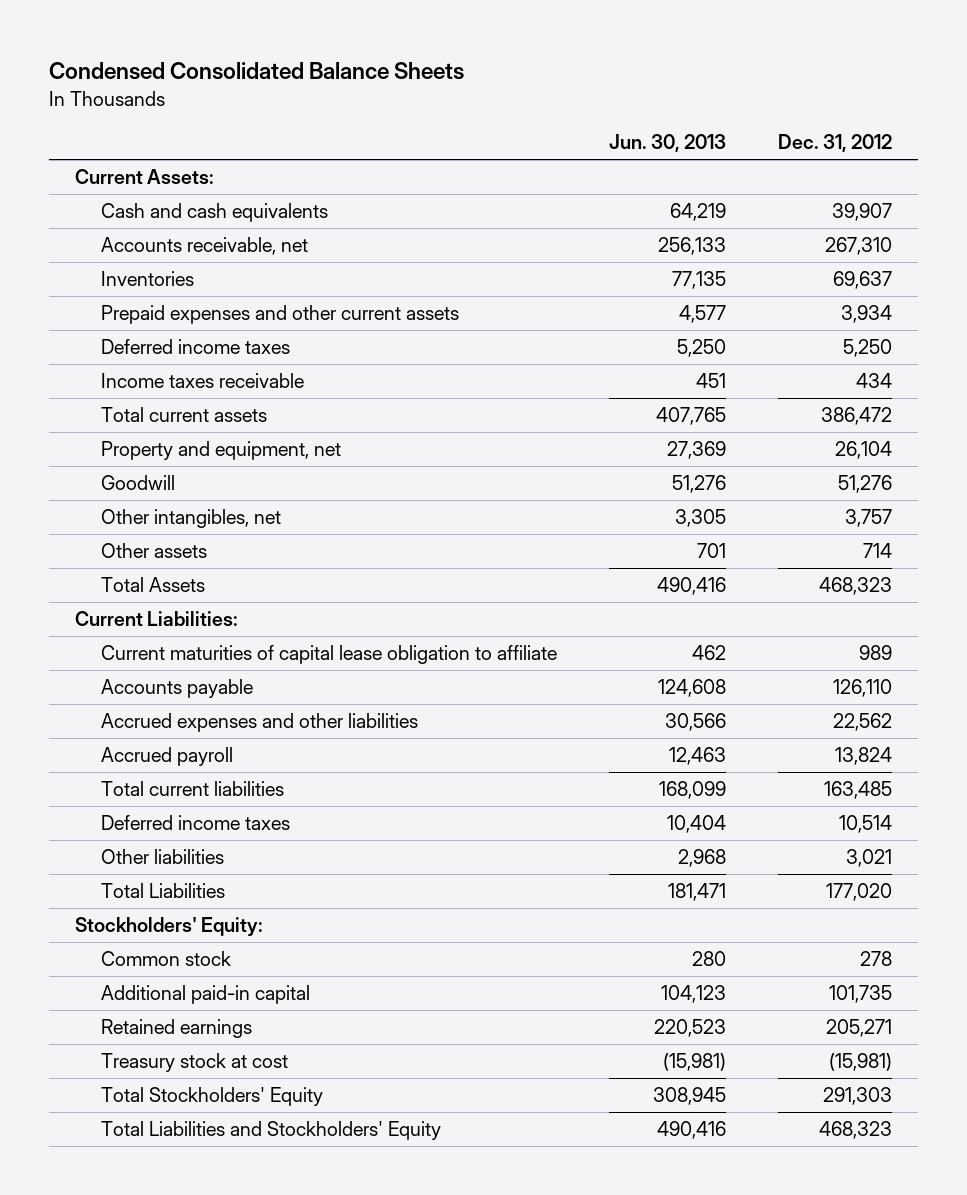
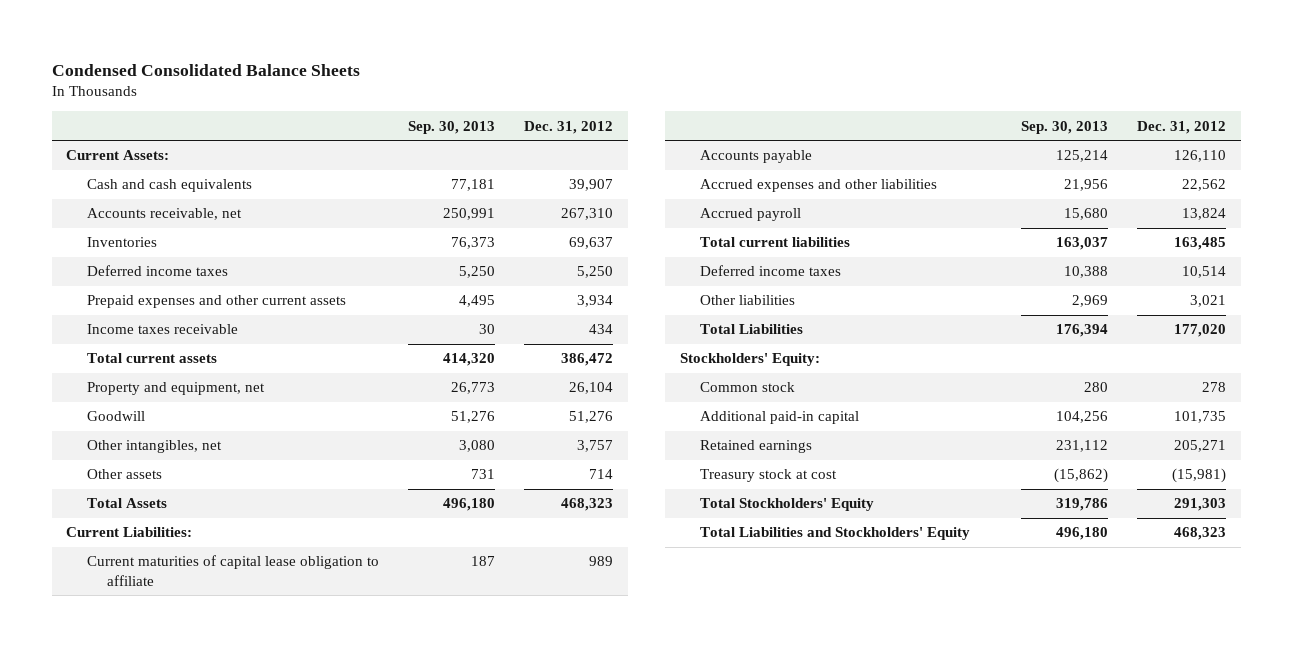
- | Jun. 30, 2013 | Dec. 31, 2012
+ | Sep. 30, 2013 | Dec. 31, 2012
moved down: Prepaid expenses and other current assets | 4,495 | 3,934

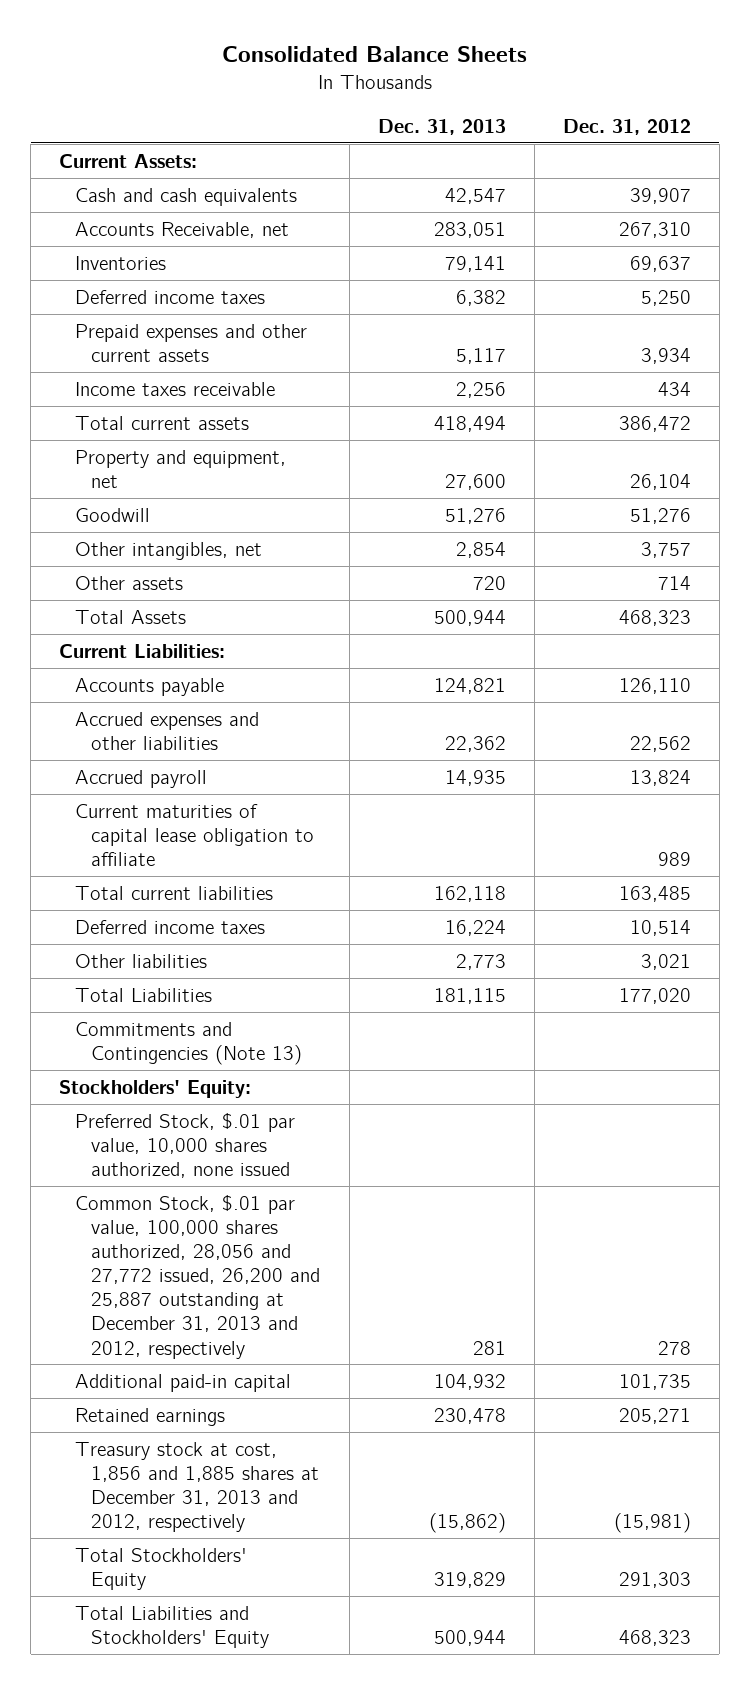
- Condensed Consolidated Balance Sheets
+ Consolidated Balance Sheets
- | Sep. 30, 2013 | Dec. 31, 2012
+ | Dec. 31, 2013 | Dec. 31, 2012
- Accounts receivable, net | 250,991 | 267,310
+ Accounts Receivable, net | 283,051 | 267,310
moved down: Current maturities of capital lease obligation to affiliate | | 989
+ Commitments and Contingencies (Note 13)
- Common stock | 280 | 278
+ Preferred Stock, $.01 par value, 10,000 shares authorized, none issued
+ Common Stock, $.01 par value, 100,000 shares authorized, 28,056 and 27,772 issued, 26,200 and 25,887 outstanding at December 31, 2013 and 2012, respectively | 281 | 278
- Treasury stock at cost | (15,862) | (15,981)
+ Treasury stock at cost, 1,856 and 1,885 shares at December 31, 2013 and 2012, respectively | (15,862) | (15,981)

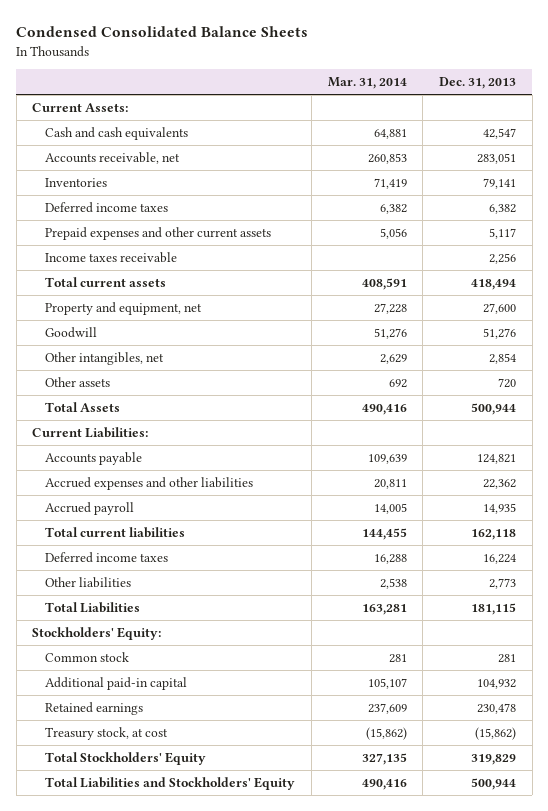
- Consolidated Balance Sheets
+ Condensed Consolidated Balance Sheets
- | Dec. 31, 2013 | Dec. 31, 2012
+ | Mar. 31, 2014 | Dec. 31, 2013
- Accounts Receivable, net | 283,051 | 267,310
+ Accounts receivable, net | 260,853 | 283,051
- Current maturities of capital lease obligation to affiliate | | 989
- Commitments and Contingencies (Note 13)
- Preferred Stock, $.01 par value, 10,000 shares authorized, none issued
- Common Stock, $.01 par value, 100,000 shares authorized, 28,056 and 27,772 issued, 26,200 and 25,887 outstanding at December 31, 2013 and 2012, respectively | 281 | 278
+ Common stock | 281 | 281
- Treasury stock at cost, 1,856 and 1,885 shares at December 31, 2013 and 2012, respectively | (15,862) | (15,981)
+ Treasury stock, at cost | (15,862) | (15,862)

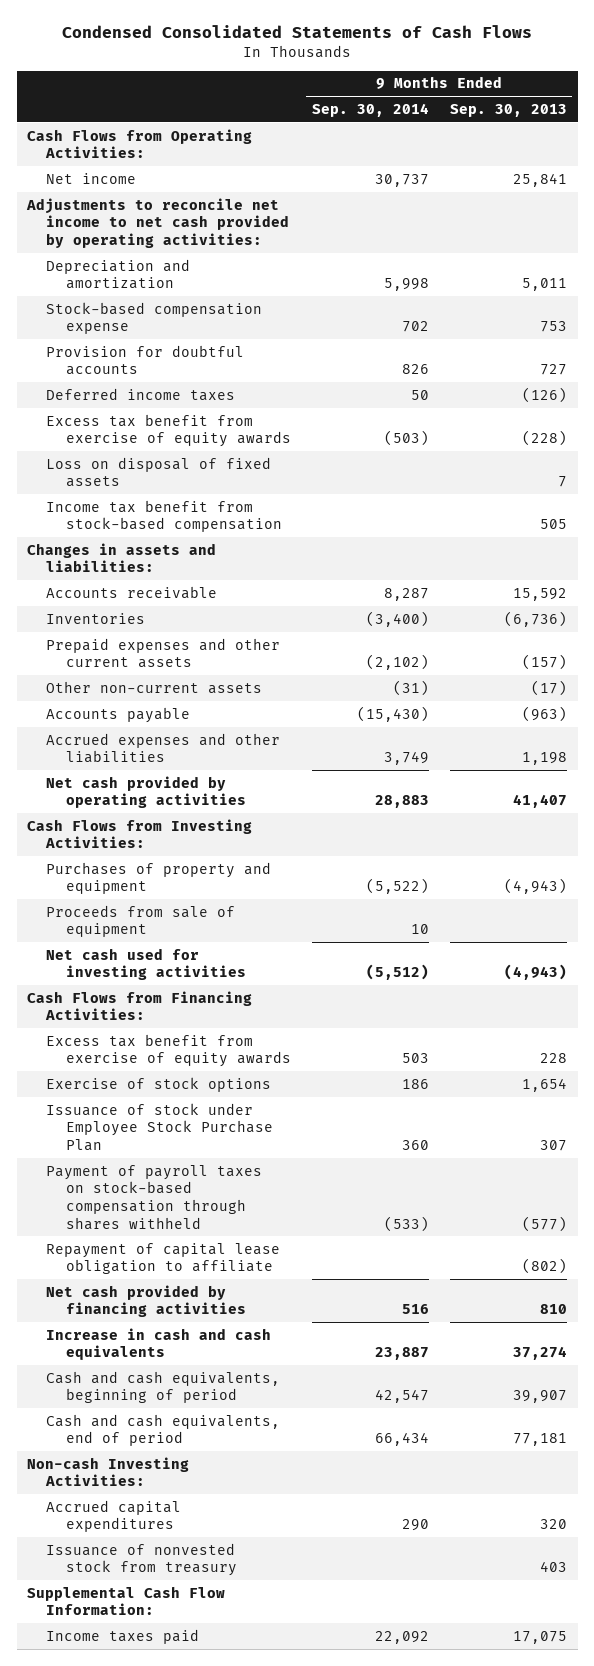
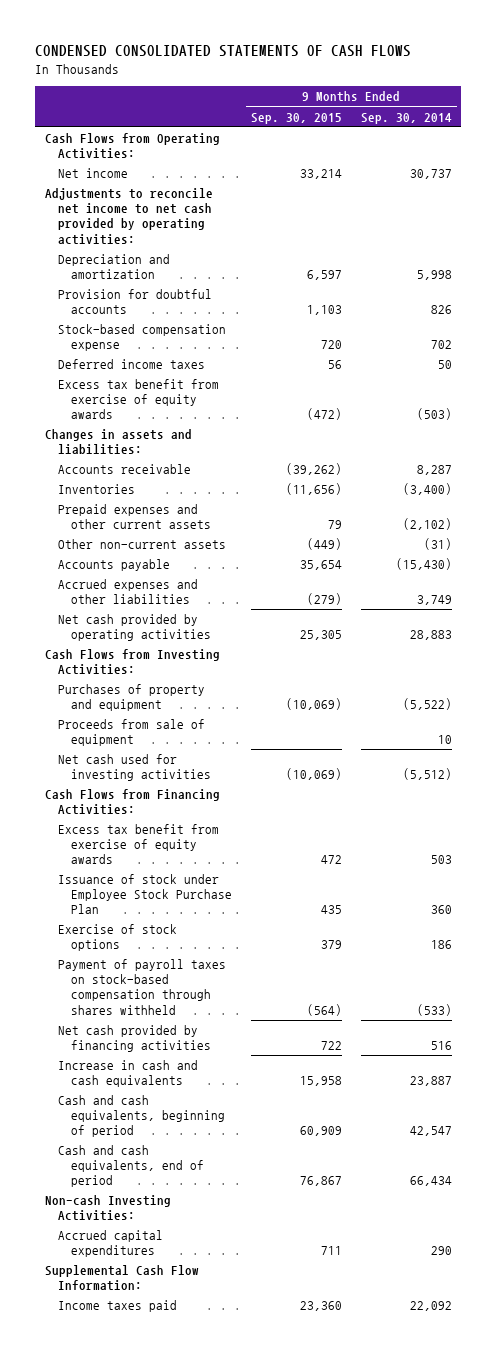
- Condensed Consolidated Statements of Cash Flows
+ CONDENSED CONSOLIDATED STATEMENTS OF CASH FLOWS
- | 9 Months Ended Sep. 30, 2014 | 9 Months Ended Sep. 30, 2013
+ | 9 Months Ended Sep. 30, 2015 | 9 Months Ended Sep. 30, 2014
moved down: Stock-based compensation expense | 720 | 702
- Loss on disposal of fixed assets | | 7
- Income tax benefit from stock-based compensation | | 505
moved down: Exercise of stock options | 379 | 186
- Repayment of capital lease obligation to affiliate | | (802)
- Issuance of nonvested stock from treasury | | 403

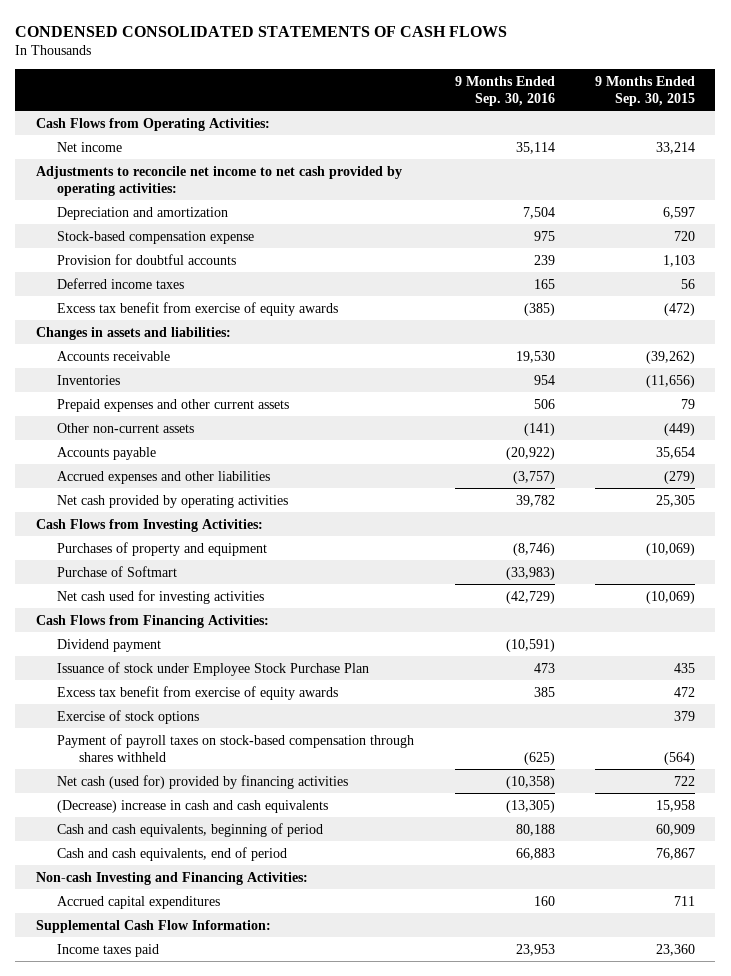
- | 9 Months Ended Sep. 30, 2015 | 9 Months Ended Sep. 30, 2014
+ | 9 Months Ended Sep. 30, 2016 | 9 Months Ended Sep. 30, 2015
moved down: Provision for doubtful accounts | 239 | 1,103
- Proceeds from sale of equipment | | 10
+ Purchase of Softmart | (33,983) |
+ Dividend payment | (10,591) |
moved down: Excess tax benefit from exercise of equity awards | 385 | 472
- Net cash provided by financing activities | 722 | 516
- Increase in cash and cash equivalents | 15,958 | 23,887
+ Net cash (used for) provided by financing activities | (10,358) | 722
+ (Decrease) increase in cash and cash equivalents | (13,305) | 15,958
- Non-cash Investing Activities:
+ Non-cash Investing and Financing Activities:

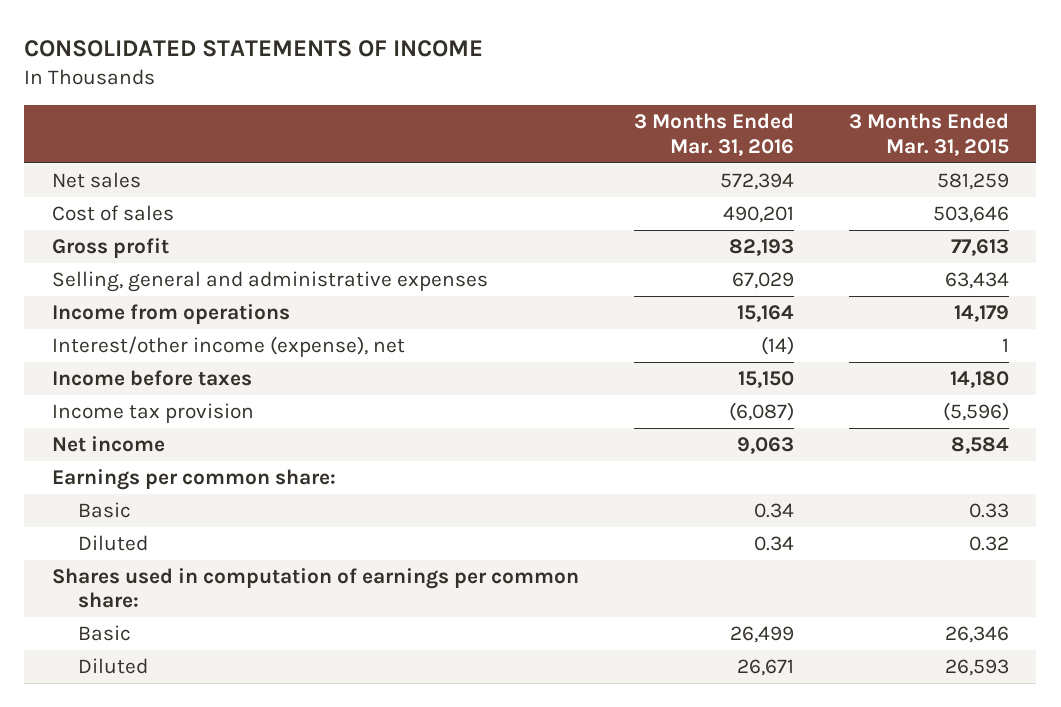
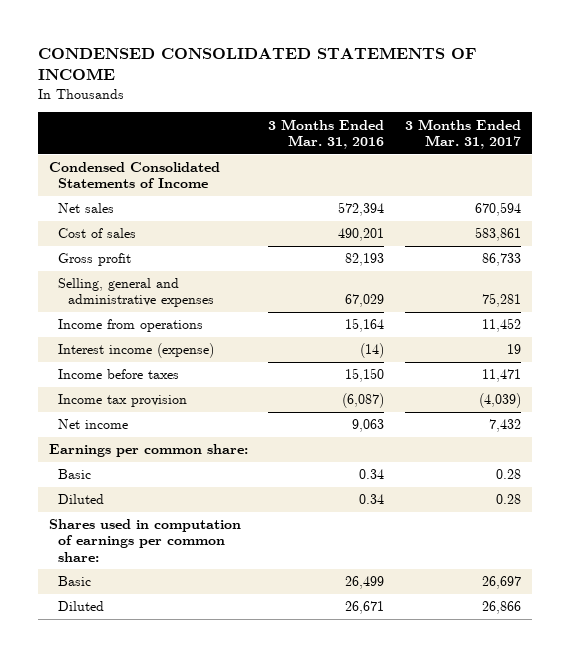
- CONSOLIDATED STATEMENTS OF INCOME
+ CONDENSED CONSOLIDATED STATEMENTS OF INCOME
- | 3 Months Ended Mar. 31, 2016 | 3 Months Ended Mar. 31, 2015
+ | 3 Months Ended Mar. 31, 2016 | 3 Months Ended Mar. 31, 2017
+ Condensed Consolidated Statements of Income
- Interest/other income (expense), net | (14) | 1
+ Interest income (expense) | (14) | 19

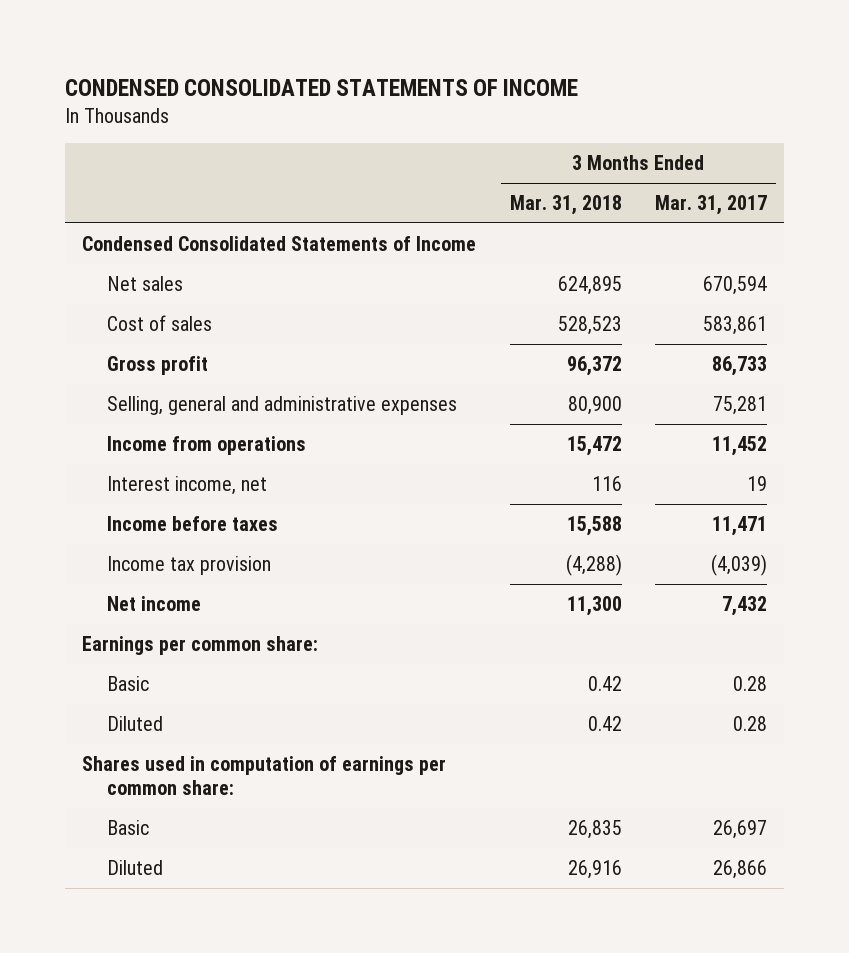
- | 3 Months Ended Mar. 31, 2016 | 3 Months Ended Mar. 31, 2017
+ | 3 Months Ended Mar. 31, 2018 | 3 Months Ended Mar. 31, 2017
- Interest income (expense) | (14) | 19
+ Interest income, net | 116 | 19

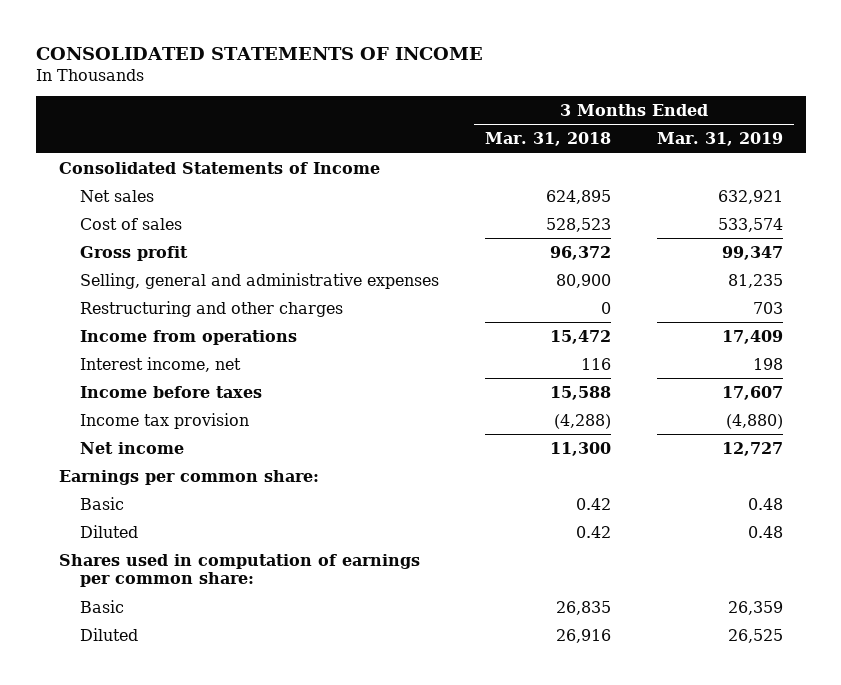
- CONDENSED CONSOLIDATED STATEMENTS OF INCOME
+ CONSOLIDATED STATEMENTS OF INCOME
- | 3 Months Ended Mar. 31, 2018 | 3 Months Ended Mar. 31, 2017
+ | 3 Months Ended Mar. 31, 2018 | 3 Months Ended Mar. 31, 2019
- Condensed Consolidated Statements of Income
+ Consolidated Statements of Income
+ Restructuring and other charges | 0 | 703

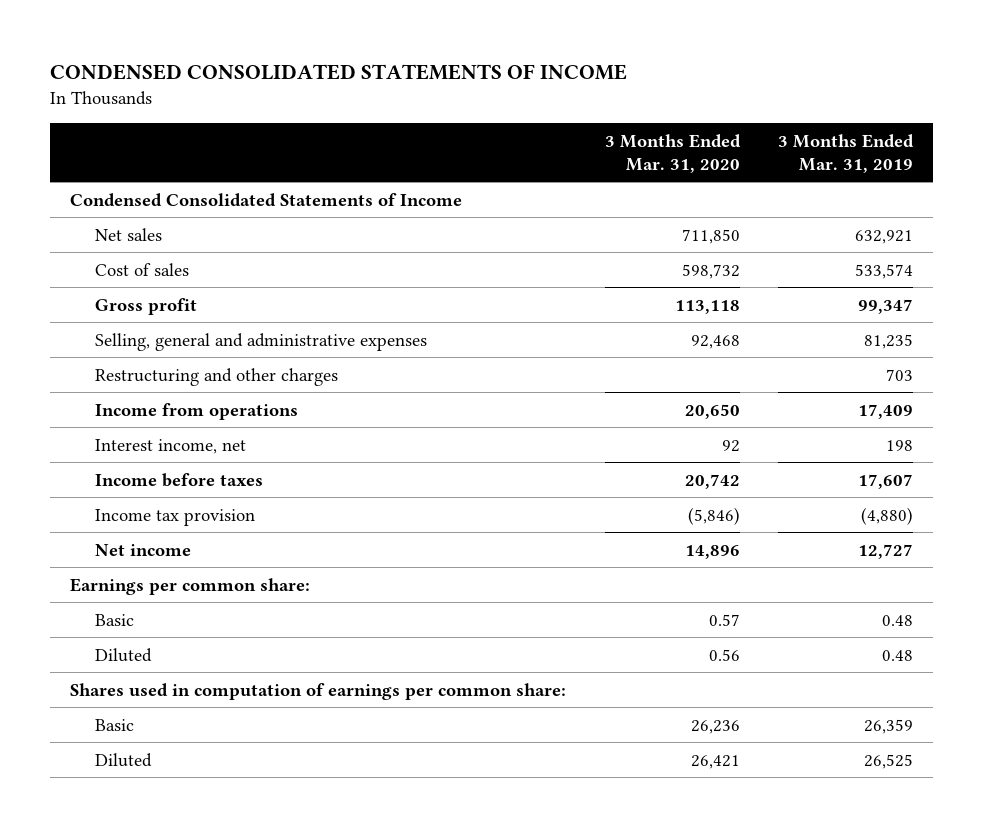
- CONSOLIDATED STATEMENTS OF INCOME
+ CONDENSED CONSOLIDATED STATEMENTS OF INCOME
- | 3 Months Ended Mar. 31, 2018 | 3 Months Ended Mar. 31, 2019
+ | 3 Months Ended Mar. 31, 2020 | 3 Months Ended Mar. 31, 2019
- Consolidated Statements of Income
+ Condensed Consolidated Statements of Income

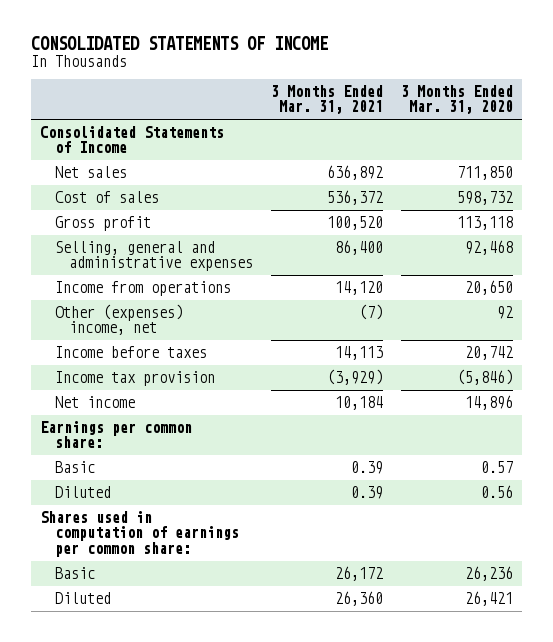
- CONDENSED CONSOLIDATED STATEMENTS OF INCOME
+ CONSOLIDATED STATEMENTS OF INCOME
- | 3 Months Ended Mar. 31, 2020 | 3 Months Ended Mar. 31, 2019
+ | 3 Months Ended Mar. 31, 2021 | 3 Months Ended Mar. 31, 2020
- Condensed Consolidated Statements of Income
+ Consolidated Statements of Income
- Restructuring and other charges | | 703
- Interest income, net | 92 | 198
+ Other (expenses) income, net | (7) | 92

